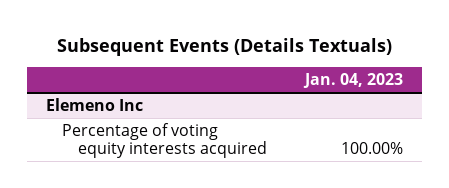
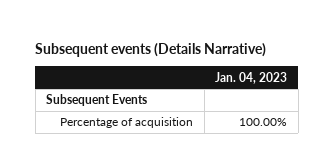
- Subsequent Events (Details Textuals)
+ Subsequent events (Details Narrative)
- Elemeno Inc
- Percentage of voting equity interests acquired | 100.00%
+ Subsequent Events
+ Percentage of acquisition | 100.00%

